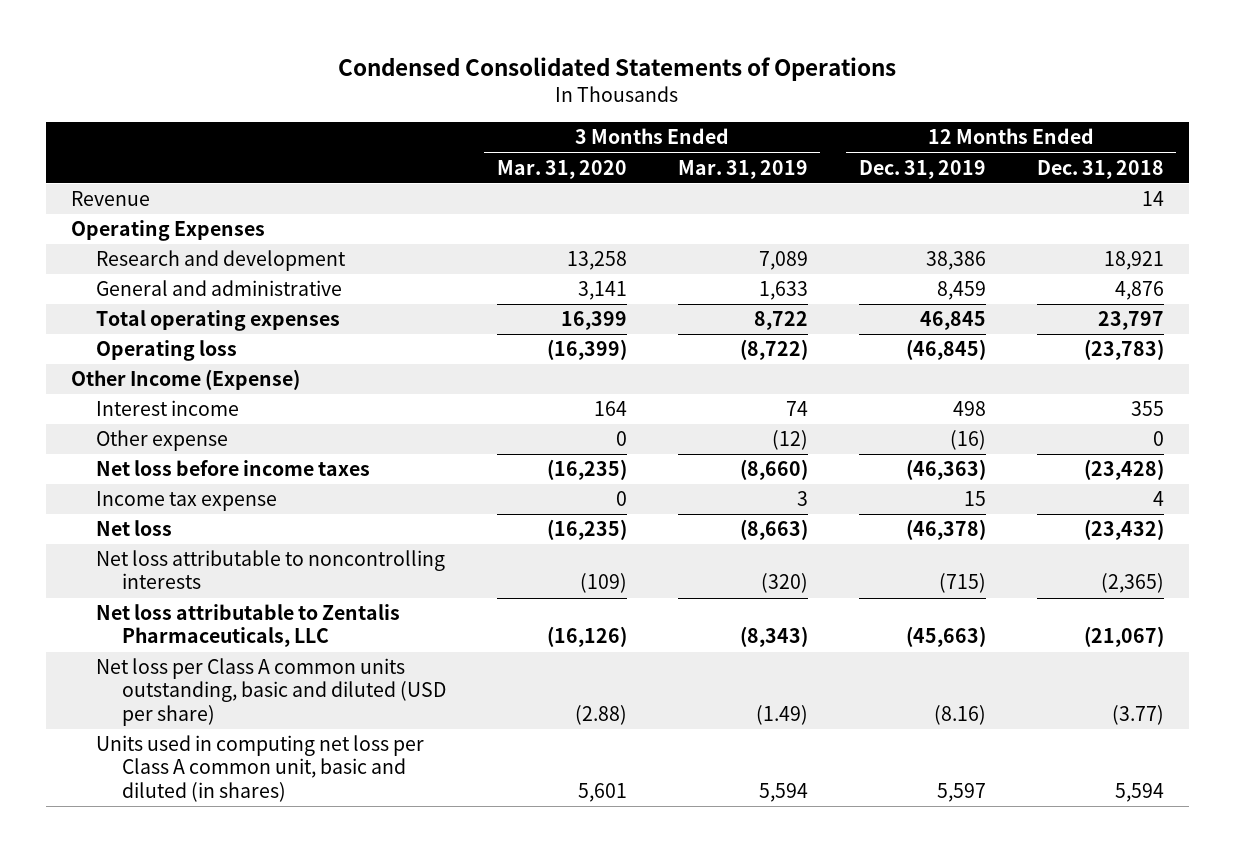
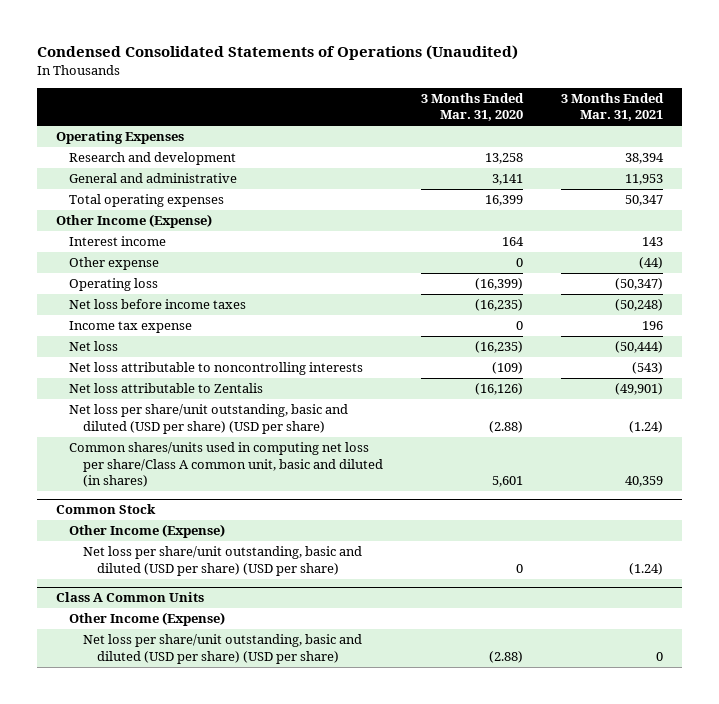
- Condensed Consolidated Statements of Operations
+ Condensed Consolidated Statements of Operations (Unaudited)
- | 3 Months Ended Mar. 31, 2020 | 3 Months Ended Mar. 31, 2019 | 12 Months Ended Dec. 31, 2019 | 12 Months Ended Dec. 31, 2018
+ | 3 Months Ended Mar. 31, 2020 | 3 Months Ended Mar. 31, 2021
- Revenue | | | | 14
moved down: Operating loss | (16,399) | (50,347)
- Net loss attributable to Zentalis Pharmaceuticals, LLC | (16,126) | (8,343) | (45,663) | (21,067)
- Net loss per Class A common units outstanding, basic and diluted (USD per share) | (2.88) | (1.49) | (8.16) | (3.77)
- Units used in computing net loss per Class A common unit, basic and diluted (in shares) | 5,601 | 5,594 | 5,597 | 5,594
+ Net loss attributable to Zentalis | (16,126) | (49,901)
+ Net loss per share/unit outstanding, basic and diluted (USD per share) (USD per share) | (2.88) | (1.24)
+ Common shares/units used in computing net loss per share/Class A common unit, basic and diluted (in shares) | 5,601 | 40,359
+ Common Stock
+ Other Income (Expense)
+ Net loss per share/unit outstanding, basic and diluted (USD per share) (USD per share) | 0 | (1.24)
+ Class A Common Units
+ Other Income (Expense)
+ Net loss per share/unit outstanding, basic and diluted (USD per share) (USD per share) | (2.88) | 0

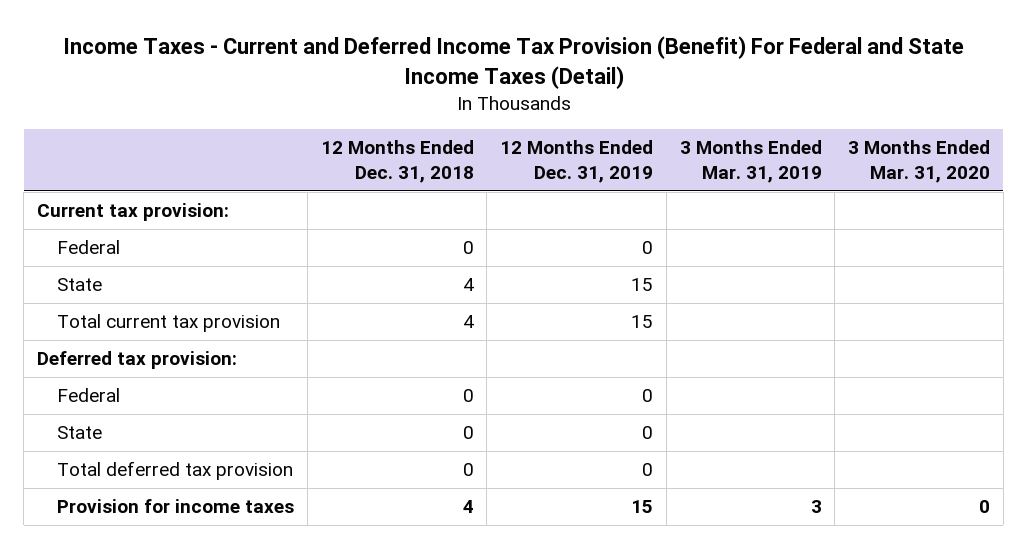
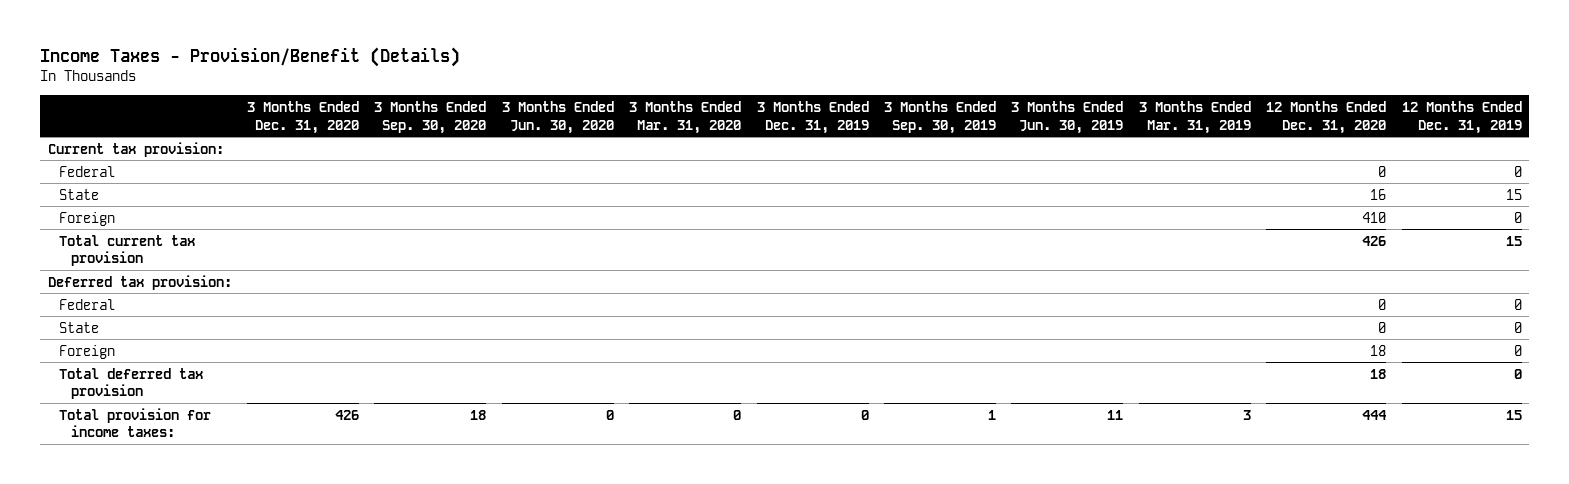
- Income Taxes - Current and Deferred Income Tax Provision (Benefit) For Federal and State Income Taxes (Detail)
+ Income Taxes - Provision/Benefit (Details)
- | 12 Months Ended Dec. 31, 2018 | 12 Months Ended Dec. 31, 2019 | 3 Months Ended Mar. 31, 2019 | 3 Months Ended Mar. 31, 2020
+ | 3 Months Ended Dec. 31, 2020 | 3 Months Ended Sep. 30, 2020 | 3 Months Ended Jun. 30, 2020 | 3 Months Ended Mar. 31, 2020 | 3 Months Ended Dec. 31, 2019 | 3 Months Ended Sep. 30, 2019 | 3 Months Ended Jun. 30, 2019 | 3 Months Ended Mar. 31, 2019 | 12 Months Ended Dec. 31, 2020 | 12 Months Ended Dec. 31, 2019
+ Foreign | | | | | | | | | 410 | 0
+ Foreign | | | | | | | | | 18 | 0
- Provision for income taxes | 4 | 15 | 3 | 0
+ Total provision for income taxes: | 426 | 18 | 0 | 0 | 0 | 1 | 11 | 3 | 444 | 15

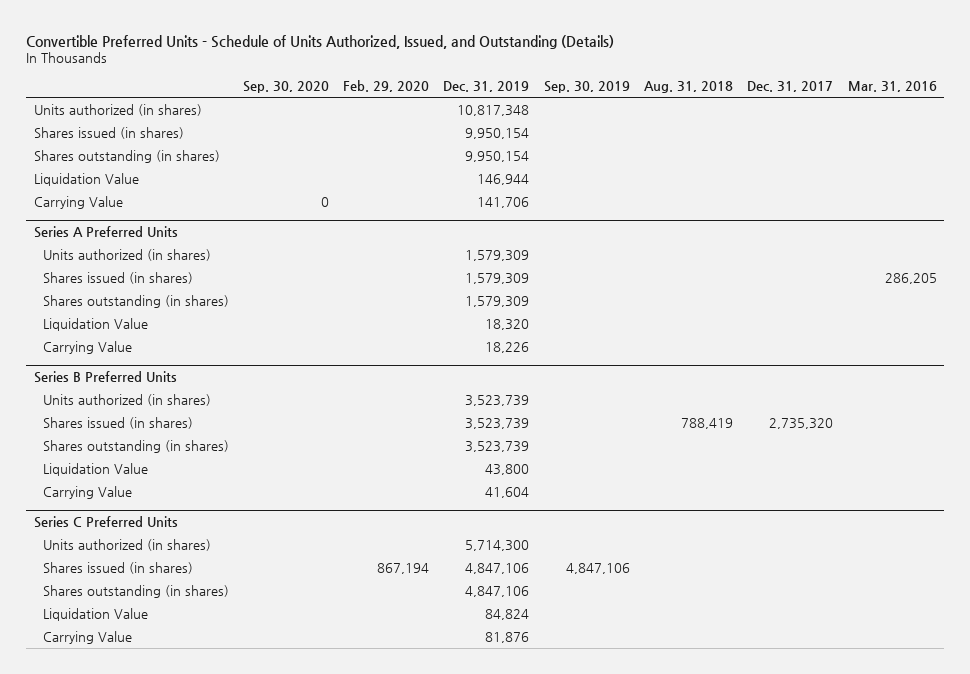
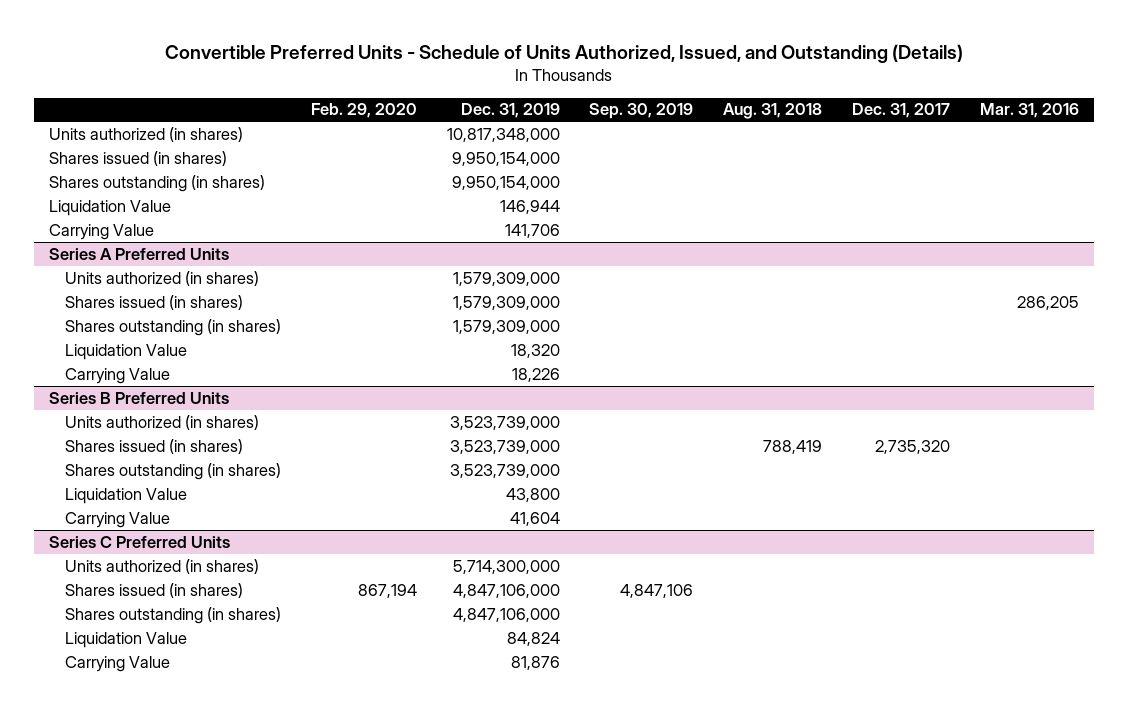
- | Sep. 30, 2020 | Feb. 29, 2020 | Dec. 31, 2019 | Sep. 30, 2019 | Aug. 31, 2018 | Dec. 31, 2017 | Mar. 31, 2016
+ | Feb. 29, 2020 | Dec. 31, 2019 | Sep. 30, 2019 | Aug. 31, 2018 | Dec. 31, 2017 | Mar. 31, 2016
- Units authorized (in shares) | | | 10,817,348 | | | |
- Shares issued (in shares) | | | 9,950,154 | | | |
- Shares outstanding (in shares) | | | 9,950,154 | | | |
+ Units authorized (in shares) | | 10,817,348,000 | | | |
+ Shares issued (in shares) | | 9,950,154,000 | | | |
+ Shares outstanding (in shares) | | 9,950,154,000 | | | |
@ Series A Preferred Units
- Units authorized (in shares) | | | 1,579,309 | | | |
- Shares issued (in shares) | | | 1,579,309 | | | | 286,205
- Shares outstanding (in shares) | | | 1,579,309 | | | |
+ Units authorized (in shares) | | 1,579,309,000 | | | |
+ Shares issued (in shares) | | 1,579,309,000 | | | | 286,205
+ Shares outstanding (in shares) | | 1,579,309,000 | | | |
@ Series B Preferred Units
- Units authorized (in shares) | | | 3,523,739 | | | |
- Shares issued (in shares) | | | 3,523,739 | | 788,419 | 2,735,320 |
- Shares outstanding (in shares) | | | 3,523,739 | | | |
+ Units authorized (in shares) | | 3,523,739,000 | | | |
+ Shares issued (in shares) | | 3,523,739,000 | | 788,419 | 2,735,320 |
+ Shares outstanding (in shares) | | 3,523,739,000 | | | |
@ Series C Preferred Units
- Units authorized (in shares) | | | 5,714,300 | | | |
- Shares issued (in shares) | | 867,194 | 4,847,106 | 4,847,106 | | |
- Shares outstanding (in shares) | | | 4,847,106 | | | |
+ Units authorized (in shares) | | 5,714,300,000 | | | |
+ Shares issued (in shares) | 867,194 | 4,847,106,000 | 4,847,106 | | |
+ Shares outstanding (in shares) | | 4,847,106,000 | | | |

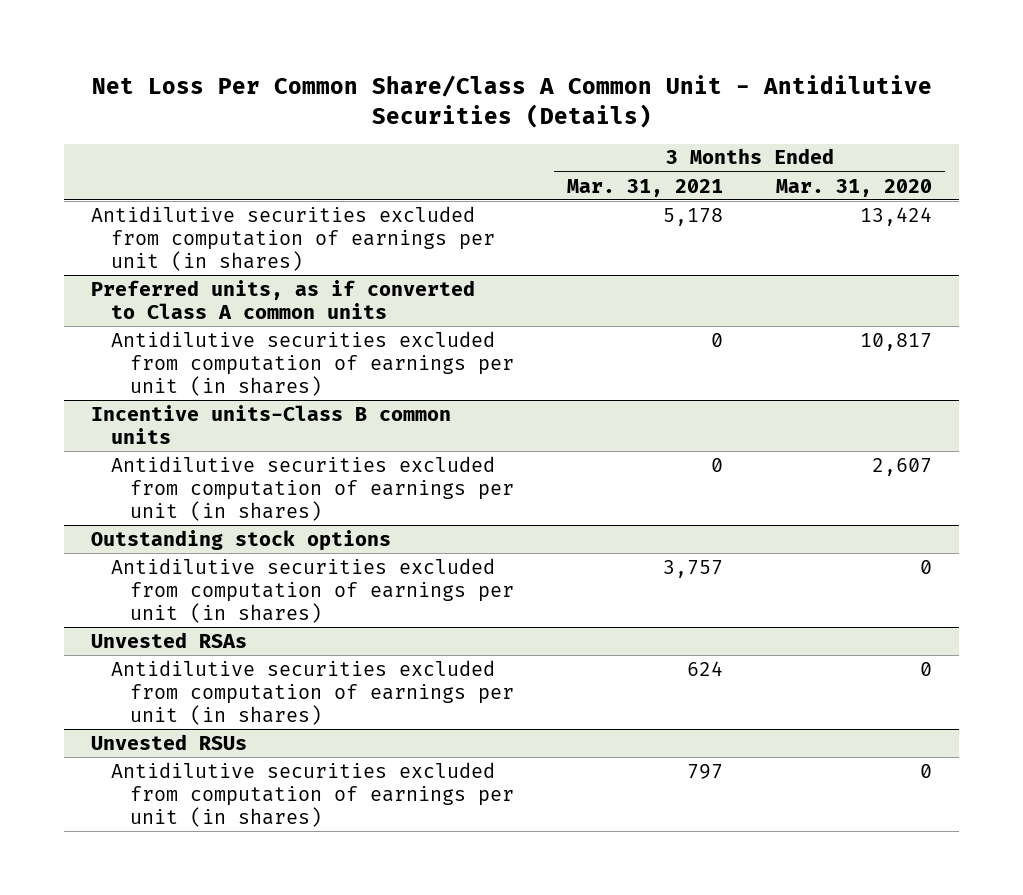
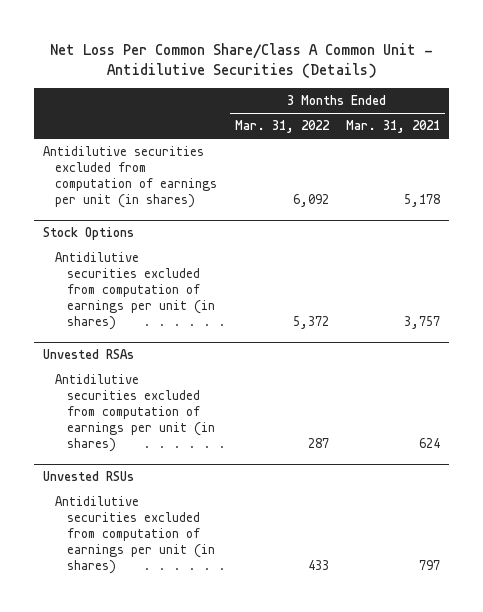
- | 3 Months Ended Mar. 31, 2021 | 3 Months Ended Mar. 31, 2020
+ | 3 Months Ended Mar. 31, 2022 | 3 Months Ended Mar. 31, 2021
- Preferred units, as if converted to Class A common units
- Antidilutive securities excluded from computation of earnings per unit (in shares) | 0 | 10,817
- Incentive units-Class B common units
- Antidilutive securities excluded from computation of earnings per unit (in shares) | 0 | 2,607
- Outstanding stock options
+ Stock Options

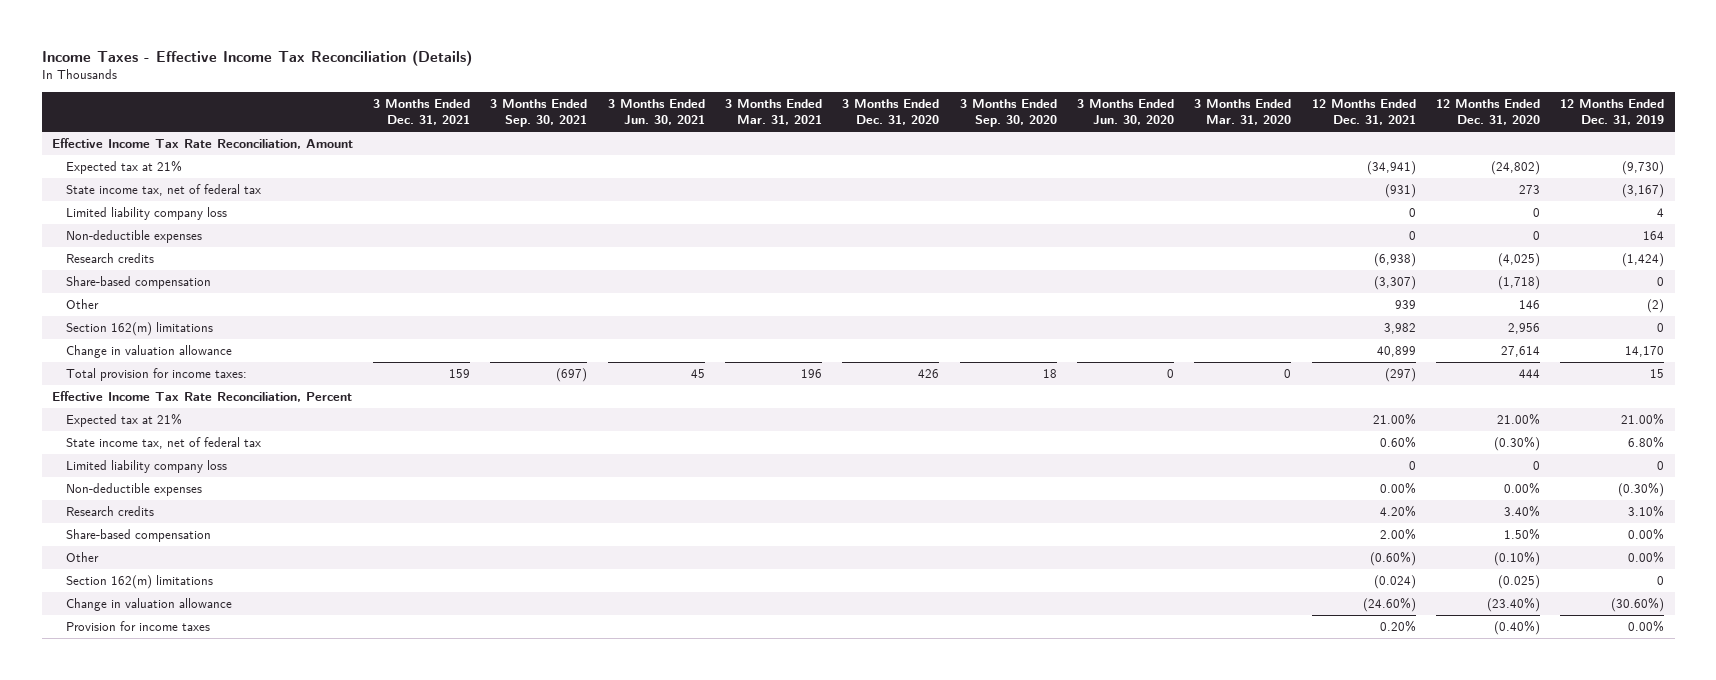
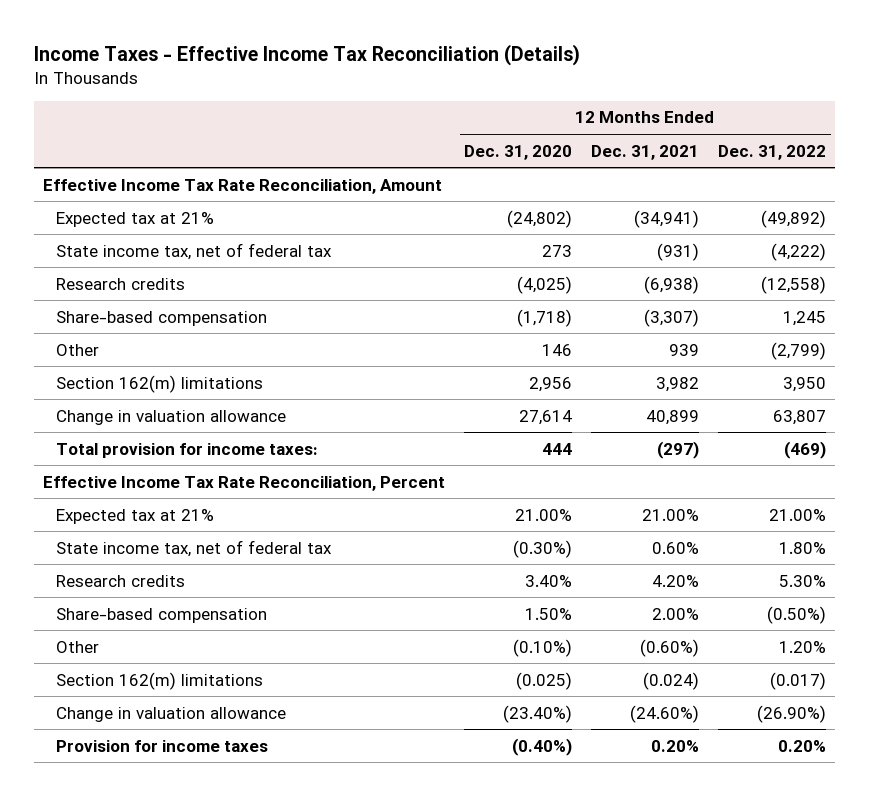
- | 3 Months Ended Dec. 31, 2021 | 3 Months Ended Sep. 30, 2021 | 3 Months Ended Jun. 30, 2021 | 3 Months Ended Mar. 31, 2021 | 3 Months Ended Dec. 31, 2020 | 3 Months Ended Sep. 30, 2020 | 3 Months Ended Jun. 30, 2020 | 3 Months Ended Mar. 31, 2020 | 12 Months Ended Dec. 31, 2021 | 12 Months Ended Dec. 31, 2020 | 12 Months Ended Dec. 31, 2019
+ | 12 Months Ended Dec. 31, 2020 | 12 Months Ended Dec. 31, 2021 | 12 Months Ended Dec. 31, 2022
- Limited liability company loss | | | | | | | | | 0 | 0 | 4
- Non-deductible expenses | | | | | | | | | 0 | 0 | 164
- Limited liability company loss | | | | | | | | | 0 | 0 | 0
- Non-deductible expenses | | | | | | | | | 0.00% | 0.00% | (0.30%)

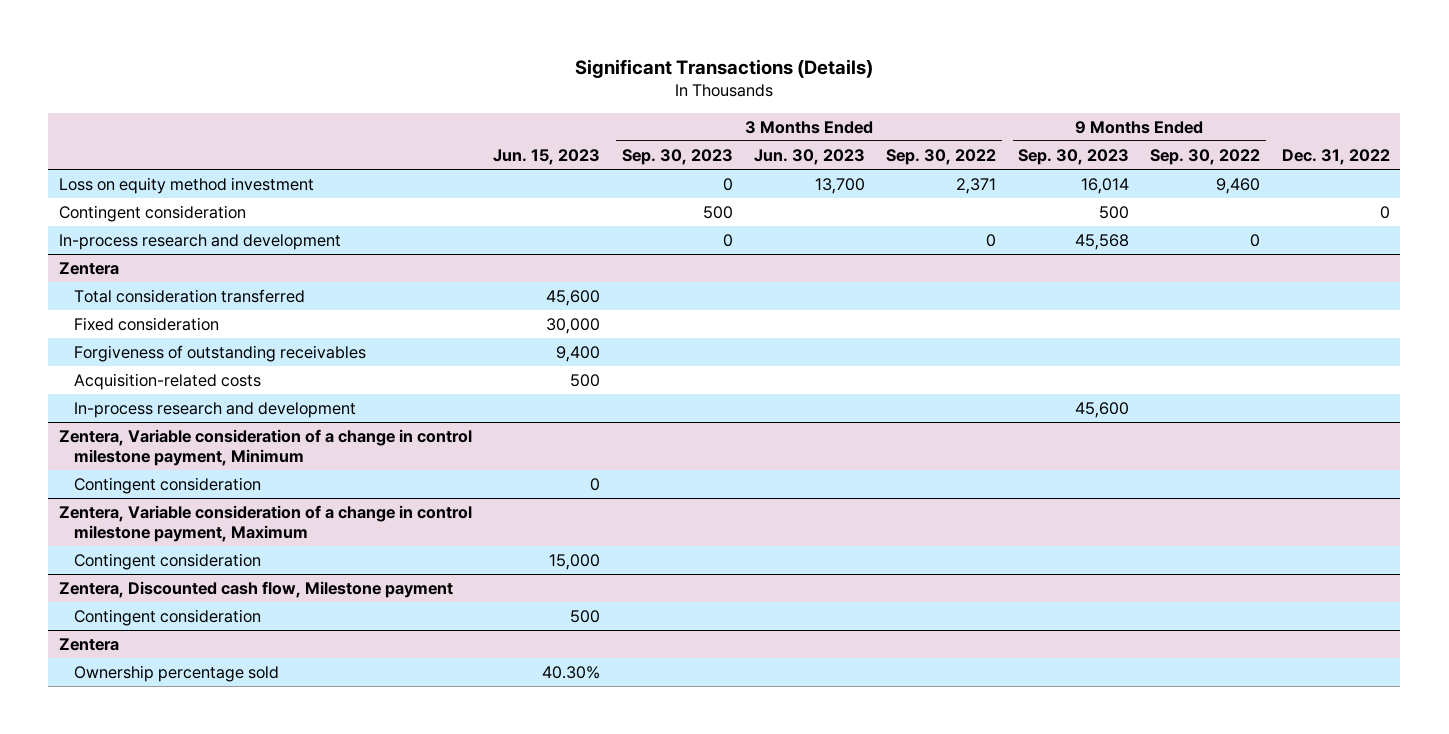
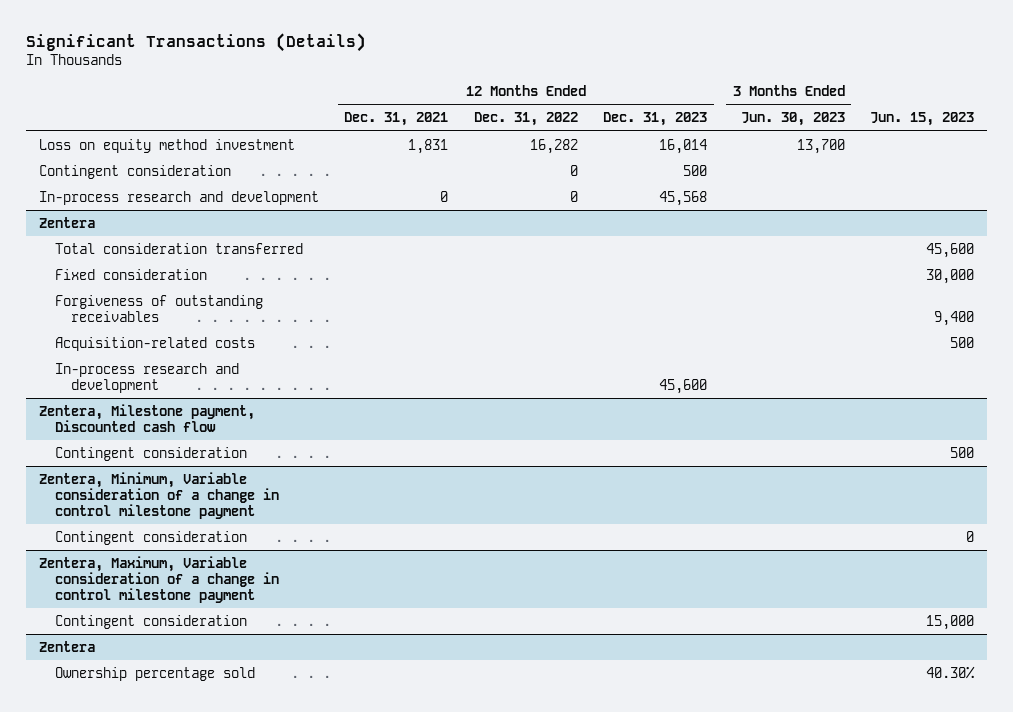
- | Jun. 15, 2023 | 3 Months Ended Sep. 30, 2023 | 3 Months Ended Jun. 30, 2023 | 3 Months Ended Sep. 30, 2022 | 9 Months Ended Sep. 30, 2023 | 9 Months Ended Sep. 30, 2022 | Dec. 31, 2022
+ | 12 Months Ended Dec. 31, 2021 | 12 Months Ended Dec. 31, 2022 | 12 Months Ended Dec. 31, 2023 | 3 Months Ended Jun. 30, 2023 | Jun. 15, 2023
- Zentera, Variable consideration of a change in control milestone payment, Minimum
+ Zentera, Milestone payment, Discounted cash flow
+ Contingent consideration | | | | | 500
+ Zentera, Minimum, Variable consideration of a change in control milestone payment
- Zentera, Variable consideration of a change in control milestone payment, Maximum
+ Zentera, Maximum, Variable consideration of a change in control milestone payment
- Zentera, Discounted cash flow, Milestone payment
- Contingent consideration | 500 | | | | | |

